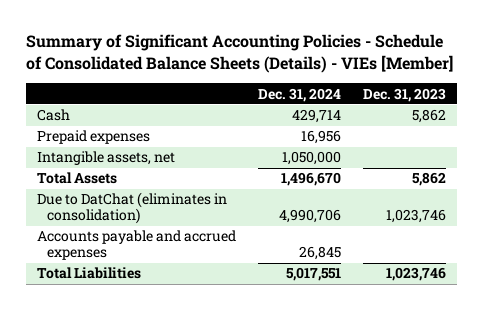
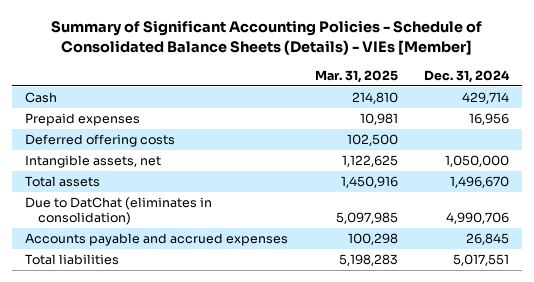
- | Dec. 31, 2024 | Dec. 31, 2023
+ | Mar. 31, 2025 | Dec. 31, 2024
+ Deferred offering costs | 102,500 |
- Total Assets | 1,496,670 | 5,862
+ Total assets | 1,450,916 | 1,496,670
- Total Liabilities | 5,017,551 | 1,023,746
+ Total liabilities | 5,198,283 | 5,017,551

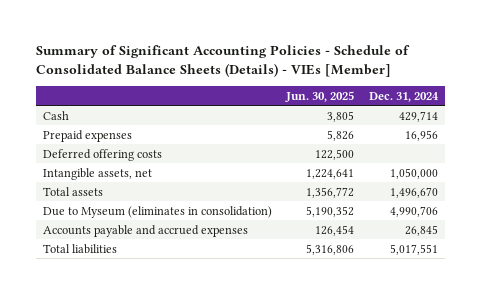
- | Mar. 31, 2025 | Dec. 31, 2024
+ | Jun. 30, 2025 | Dec. 31, 2024
- Due to DatChat (eliminates in consolidation) | 5,097,985 | 4,990,706
+ Due to Myseum (eliminates in consolidation) | 5,190,352 | 4,990,706

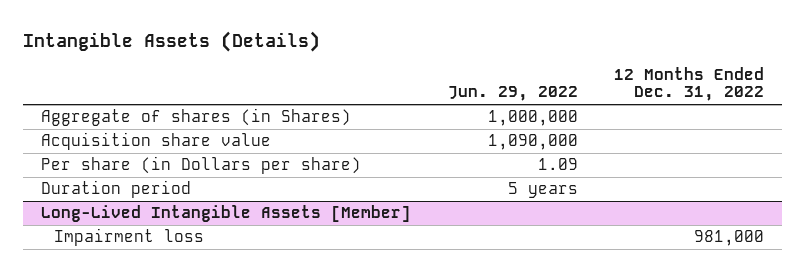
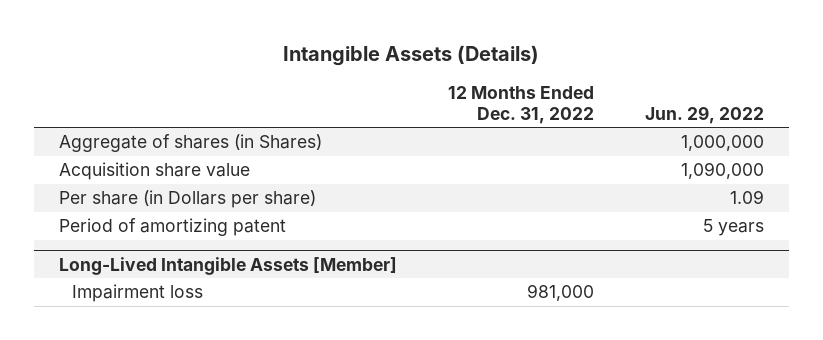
- | Jun. 29, 2022 | 12 Months Ended Dec. 31, 2022
+ | 12 Months Ended Dec. 31, 2022 | Jun. 29, 2022
- Duration period | 5 years |
+ Period of amortizing patent | | 5 years

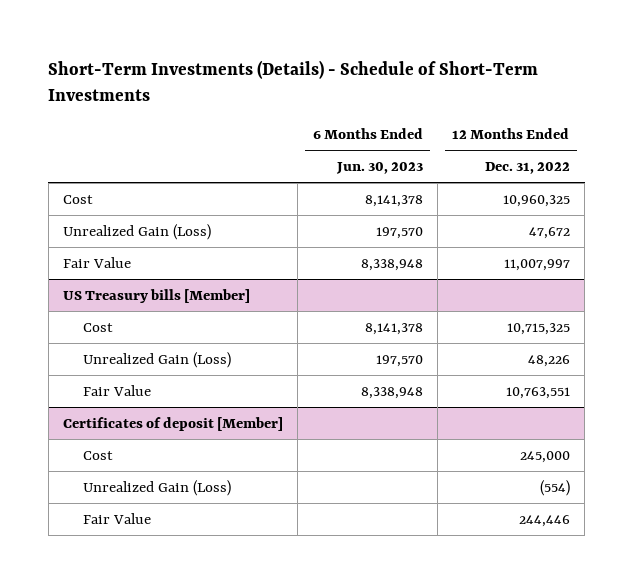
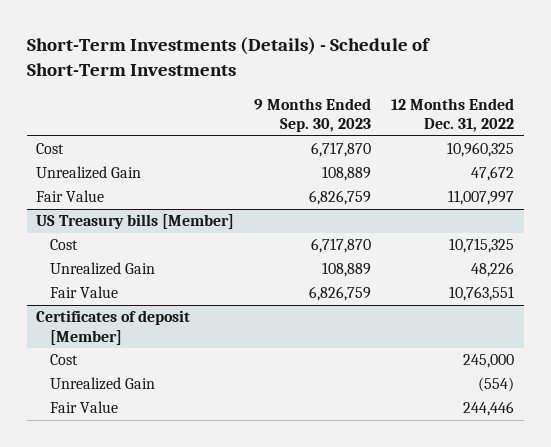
- | 6 Months Ended Jun. 30, 2023 | 12 Months Ended Dec. 31, 2022
+ | 9 Months Ended Sep. 30, 2023 | 12 Months Ended Dec. 31, 2022
- Unrealized Gain (Loss) | 197,570 | 47,672
+ Unrealized Gain | 108,889 | 47,672
@ US Treasury bills [Member]
- Unrealized Gain (Loss) | 197,570 | 48,226
+ Unrealized Gain | 108,889 | 48,226
@ Certificates of deposit [Member]
- Unrealized Gain (Loss) | | (554)
+ Unrealized Gain | | (554)

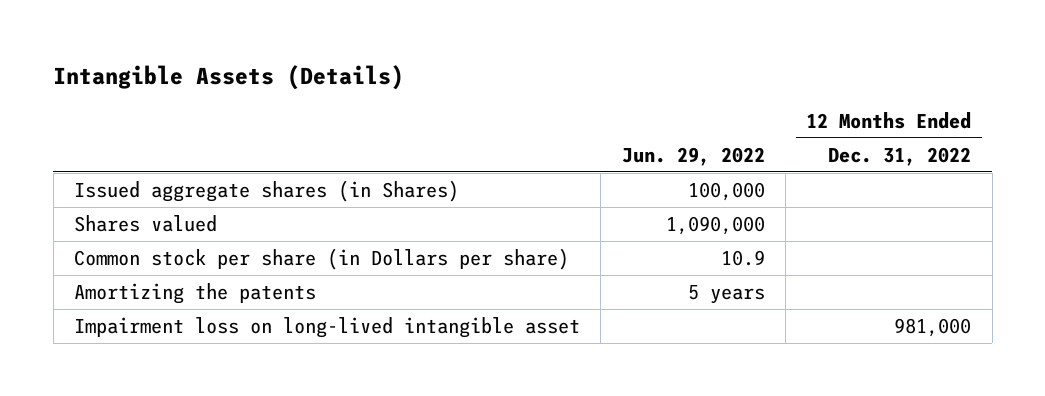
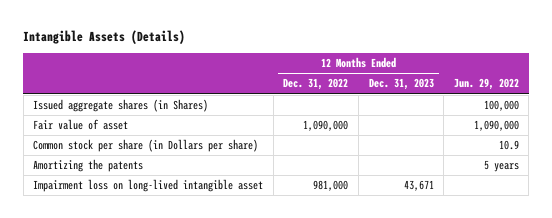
- | Jun. 29, 2022 | 12 Months Ended Dec. 31, 2022
+ | 12 Months Ended Dec. 31, 2022 | 12 Months Ended Dec. 31, 2023 | Jun. 29, 2022
- Shares valued | 1,090,000 |
+ Fair value of asset | 1,090,000 | | 1,090,000

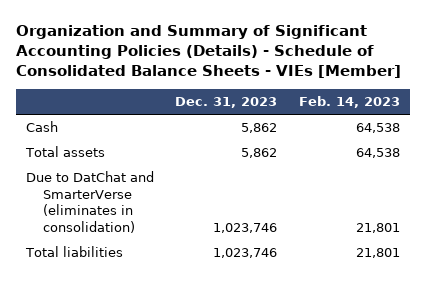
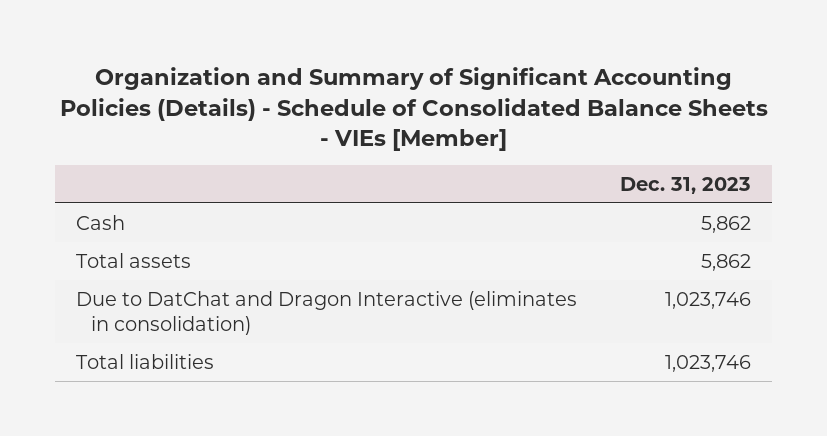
- | Dec. 31, 2023 | Feb. 14, 2023
+ | Dec. 31, 2023
- Due to DatChat and SmarterVerse (eliminates in consolidation) | 1,023,746 | 21,801
+ Due to DatChat and Dragon Interactive (eliminates in consolidation) | 1,023,746

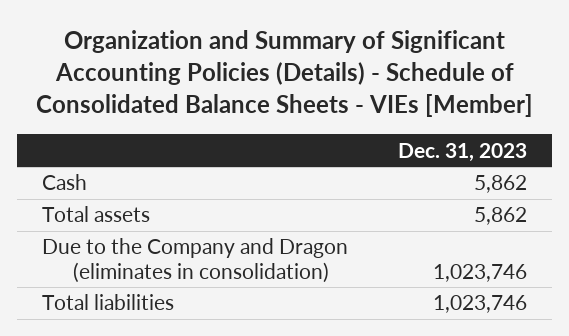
- Due to DatChat and Dragon Interactive (eliminates in consolidation) | 1,023,746
+ Due to the Company and Dragon (eliminates in consolidation) | 1,023,746

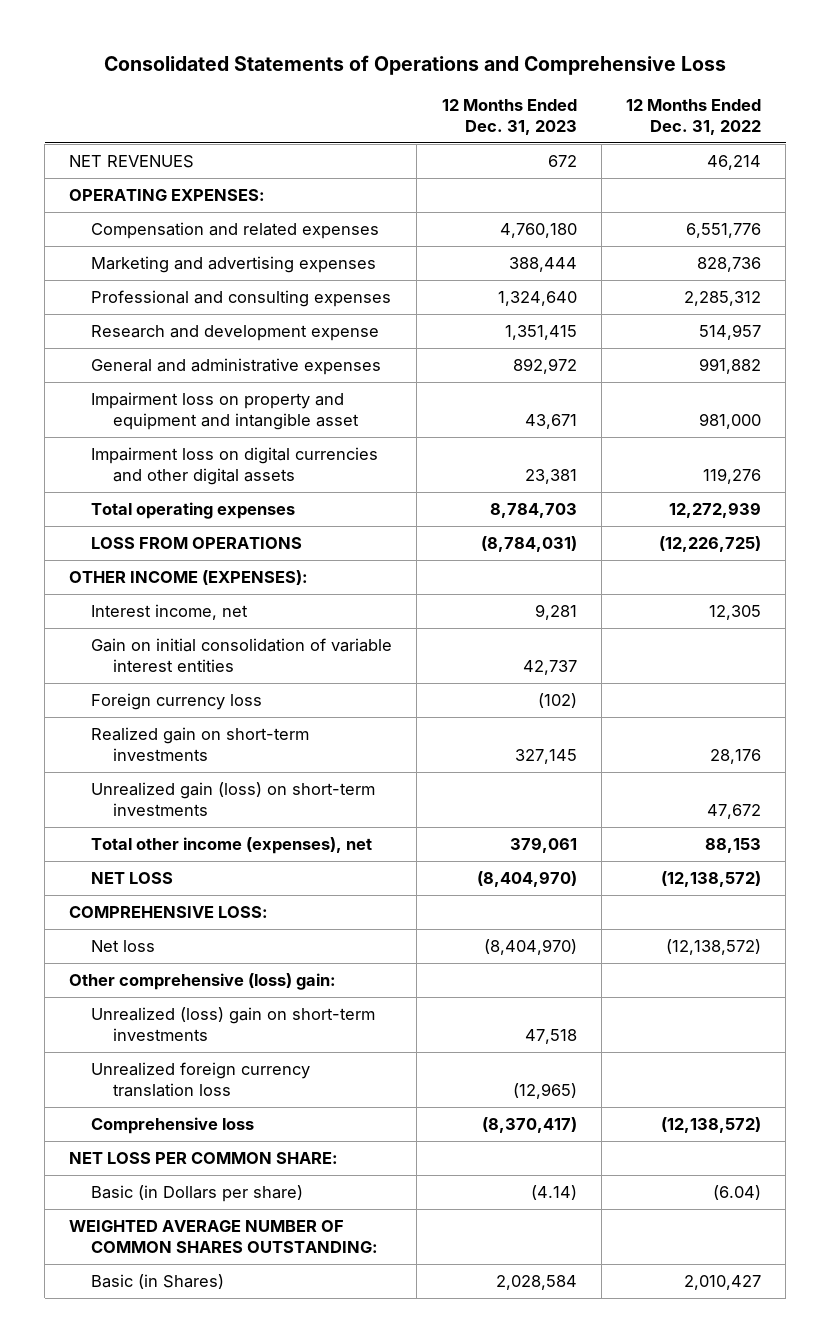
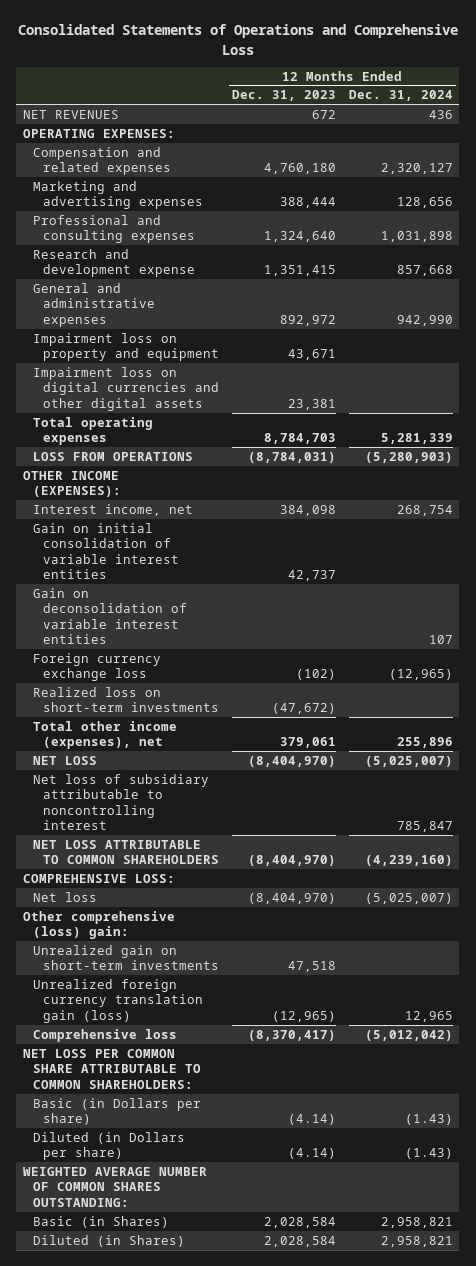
- | 12 Months Ended Dec. 31, 2023 | 12 Months Ended Dec. 31, 2022
+ | 12 Months Ended Dec. 31, 2023 | 12 Months Ended Dec. 31, 2024
- Impairment loss on property and equipment and intangible asset | 43,671 | 981,000
+ Impairment loss on property and equipment | 43,671 |
- Interest income, net | 9,281 | 12,305
+ Interest income, net | 384,098 | 268,754
- Foreign currency loss | (102) |
- Realized gain on short-term investments | 327,145 | 28,176
- Unrealized gain (loss) on short-term investments | | 47,672
+ Gain on deconsolidation of variable interest entities | | 107
+ Foreign currency exchange loss | (102) | (12,965)
+ Realized loss on short-term investments | (47,672) |
+ Net loss of subsidiary attributable to noncontrolling interest | | 785,847
+ NET LOSS ATTRIBUTABLE TO COMMON SHAREHOLDERS | (8,404,970) | (4,239,160)
- Unrealized (loss) gain on short-term investments | 47,518 |
- Unrealized foreign currency translation loss | (12,965) |
+ Unrealized gain on short-term investments | 47,518 |
+ Unrealized foreign currency translation gain (loss) | (12,965) | 12,965
- NET LOSS PER COMMON SHARE:
+ NET LOSS PER COMMON SHARE ATTRIBUTABLE TO COMMON SHAREHOLDERS:
+ Diluted (in Dollars per share) | (4.14) | (1.43)
+ Diluted (in Shares) | 2,028,584 | 2,958,821

